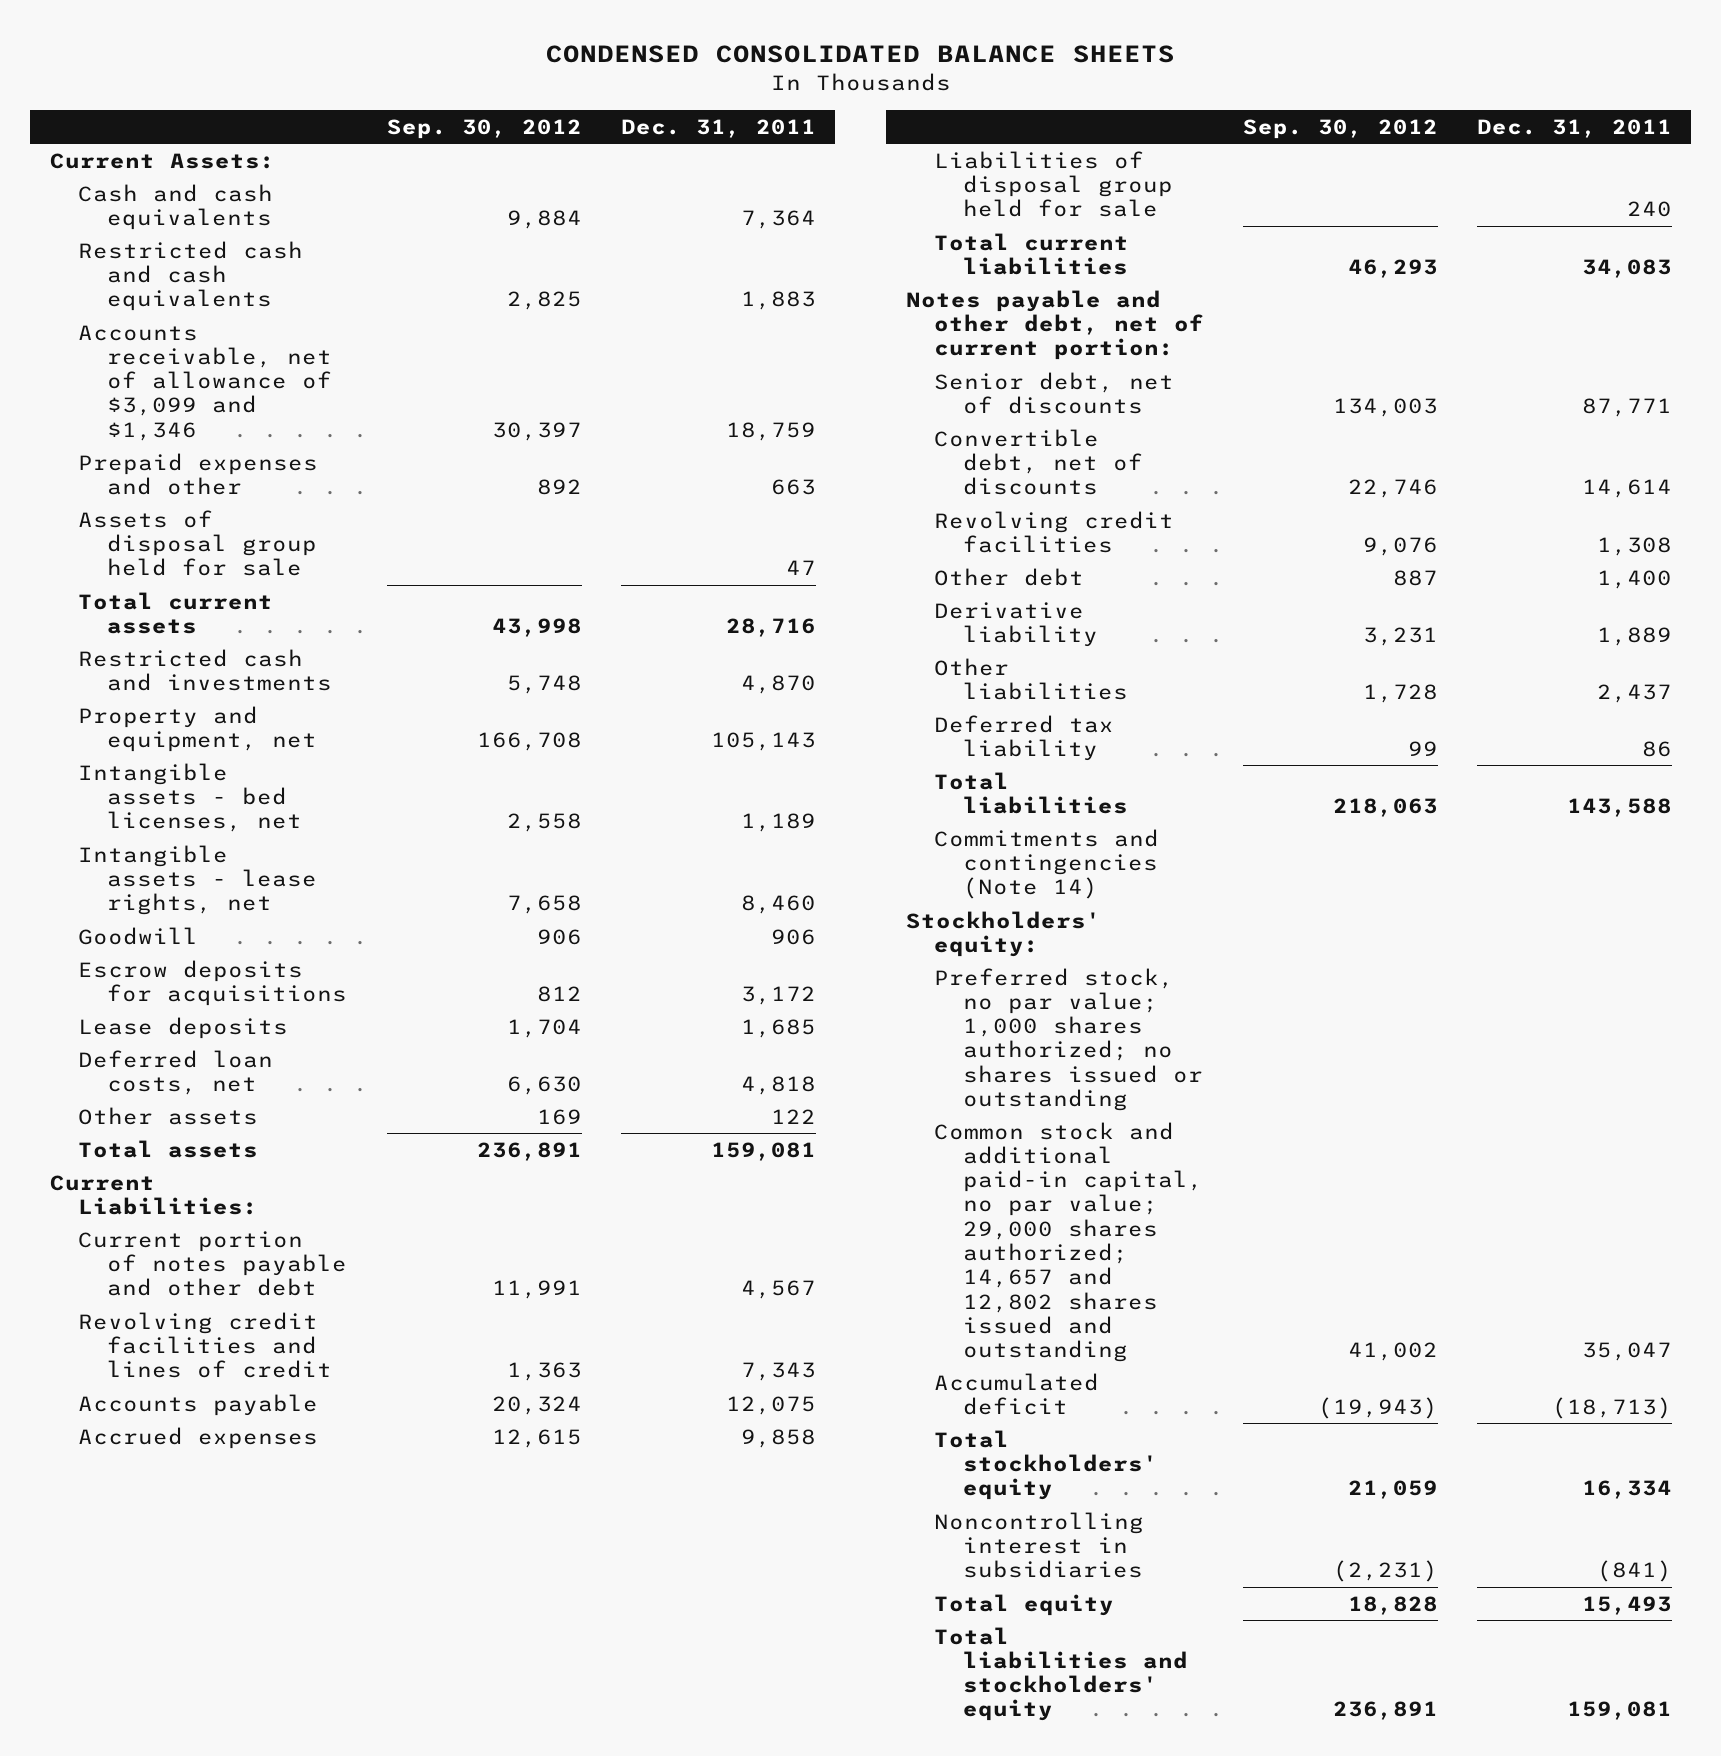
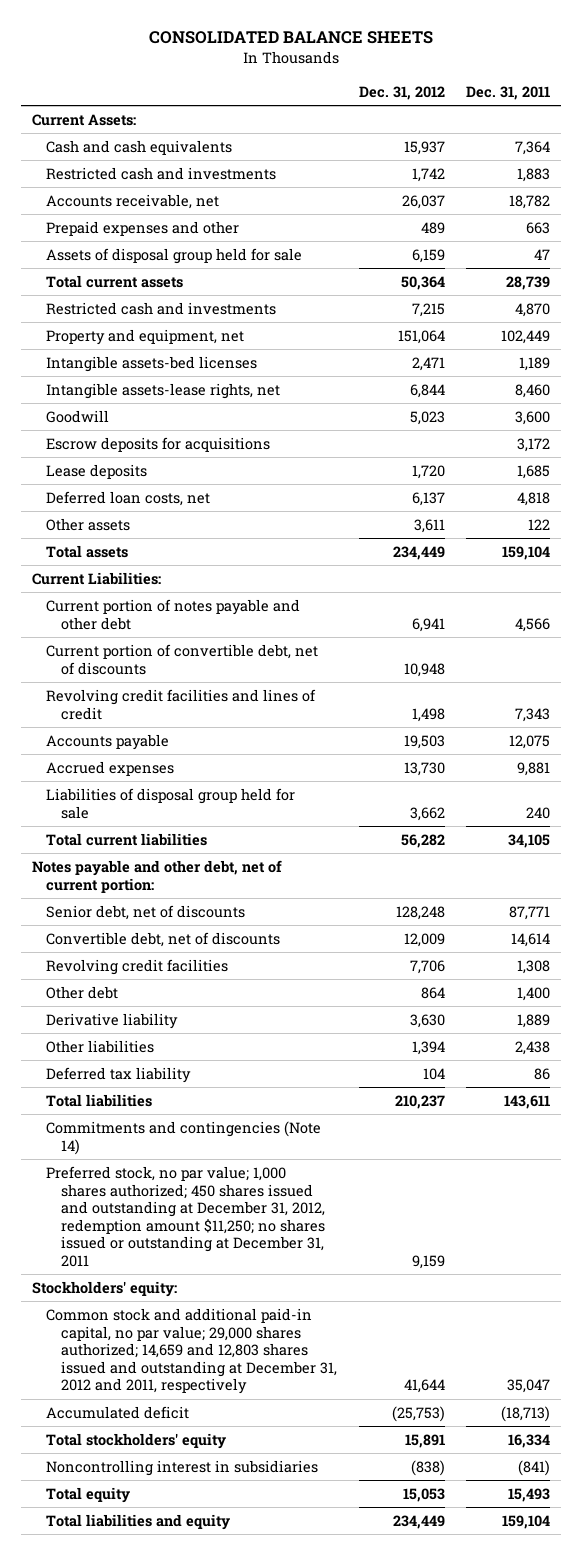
- CONDENSED CONSOLIDATED BALANCE SHEETS
+ CONSOLIDATED BALANCE SHEETS
- | Sep. 30, 2012 | Dec. 31, 2011
+ | Dec. 31, 2012 | Dec. 31, 2011
- Restricted cash and cash equivalents | 2,825 | 1,883
- Accounts receivable, net of allowance of $3,099 and $1,346 | 30,397 | 18,759
+ Restricted cash and investments | 1,742 | 1,883
+ Accounts receivable, net | 26,037 | 18,782
- Total current assets | 43,998 | 28,716
+ Total current assets | 50,364 | 28,739
- Property and equipment, net | 166,708 | 105,143
- Intangible assets - bed licenses, net | 2,558 | 1,189
- Intangible assets - lease rights, net | 7,658 | 8,460
- Goodwill | 906 | 906
+ Property and equipment, net | 151,064 | 102,449
+ Intangible assets-bed licenses | 2,471 | 1,189
+ Intangible assets-lease rights, net | 6,844 | 8,460
+ Goodwill | 5,023 | 3,600
- Total assets | 236,891 | 159,081
+ Total assets | 234,449 | 159,104
- Current portion of notes payable and other debt | 11,991 | 4,567
+ Current portion of notes payable and other debt | 6,941 | 4,566
+ Current portion of convertible debt, net of discounts | 10,948 |
- Accrued expenses | 12,615 | 9,858
+ Accrued expenses | 13,730 | 9,881
- Total current liabilities | 46,293 | 34,083
+ Total current liabilities | 56,282 | 34,105
- Other liabilities | 1,728 | 2,437
+ Other liabilities | 1,394 | 2,438
- Total liabilities | 218,063 | 143,588
+ Total liabilities | 210,237 | 143,611
+ Preferred stock, no par value; 1,000 shares authorized; 450 shares issued and outstanding at December 31, 2012, redemption amount $11,250; no shares issued or outstanding at December 31, 2011 | 9,159 |
- Preferred stock, no par value; 1,000 shares authorized; no shares issued or outstanding
- Common stock and additional paid-in capital, no par value; 29,000 shares authorized; 14,657 and 12,802 shares issued and outstanding | 41,002 | 35,047
+ Common stock and additional paid-in capital, no par value; 29,000 shares authorized; 14,659 and 12,803 shares issued and outstanding at December 31, 2012 and 2011, respectively | 41,644 | 35,047
- Total liabilities and stockholders' equity | 236,891 | 159,081
+ Total liabilities and equity | 234,449 | 159,104

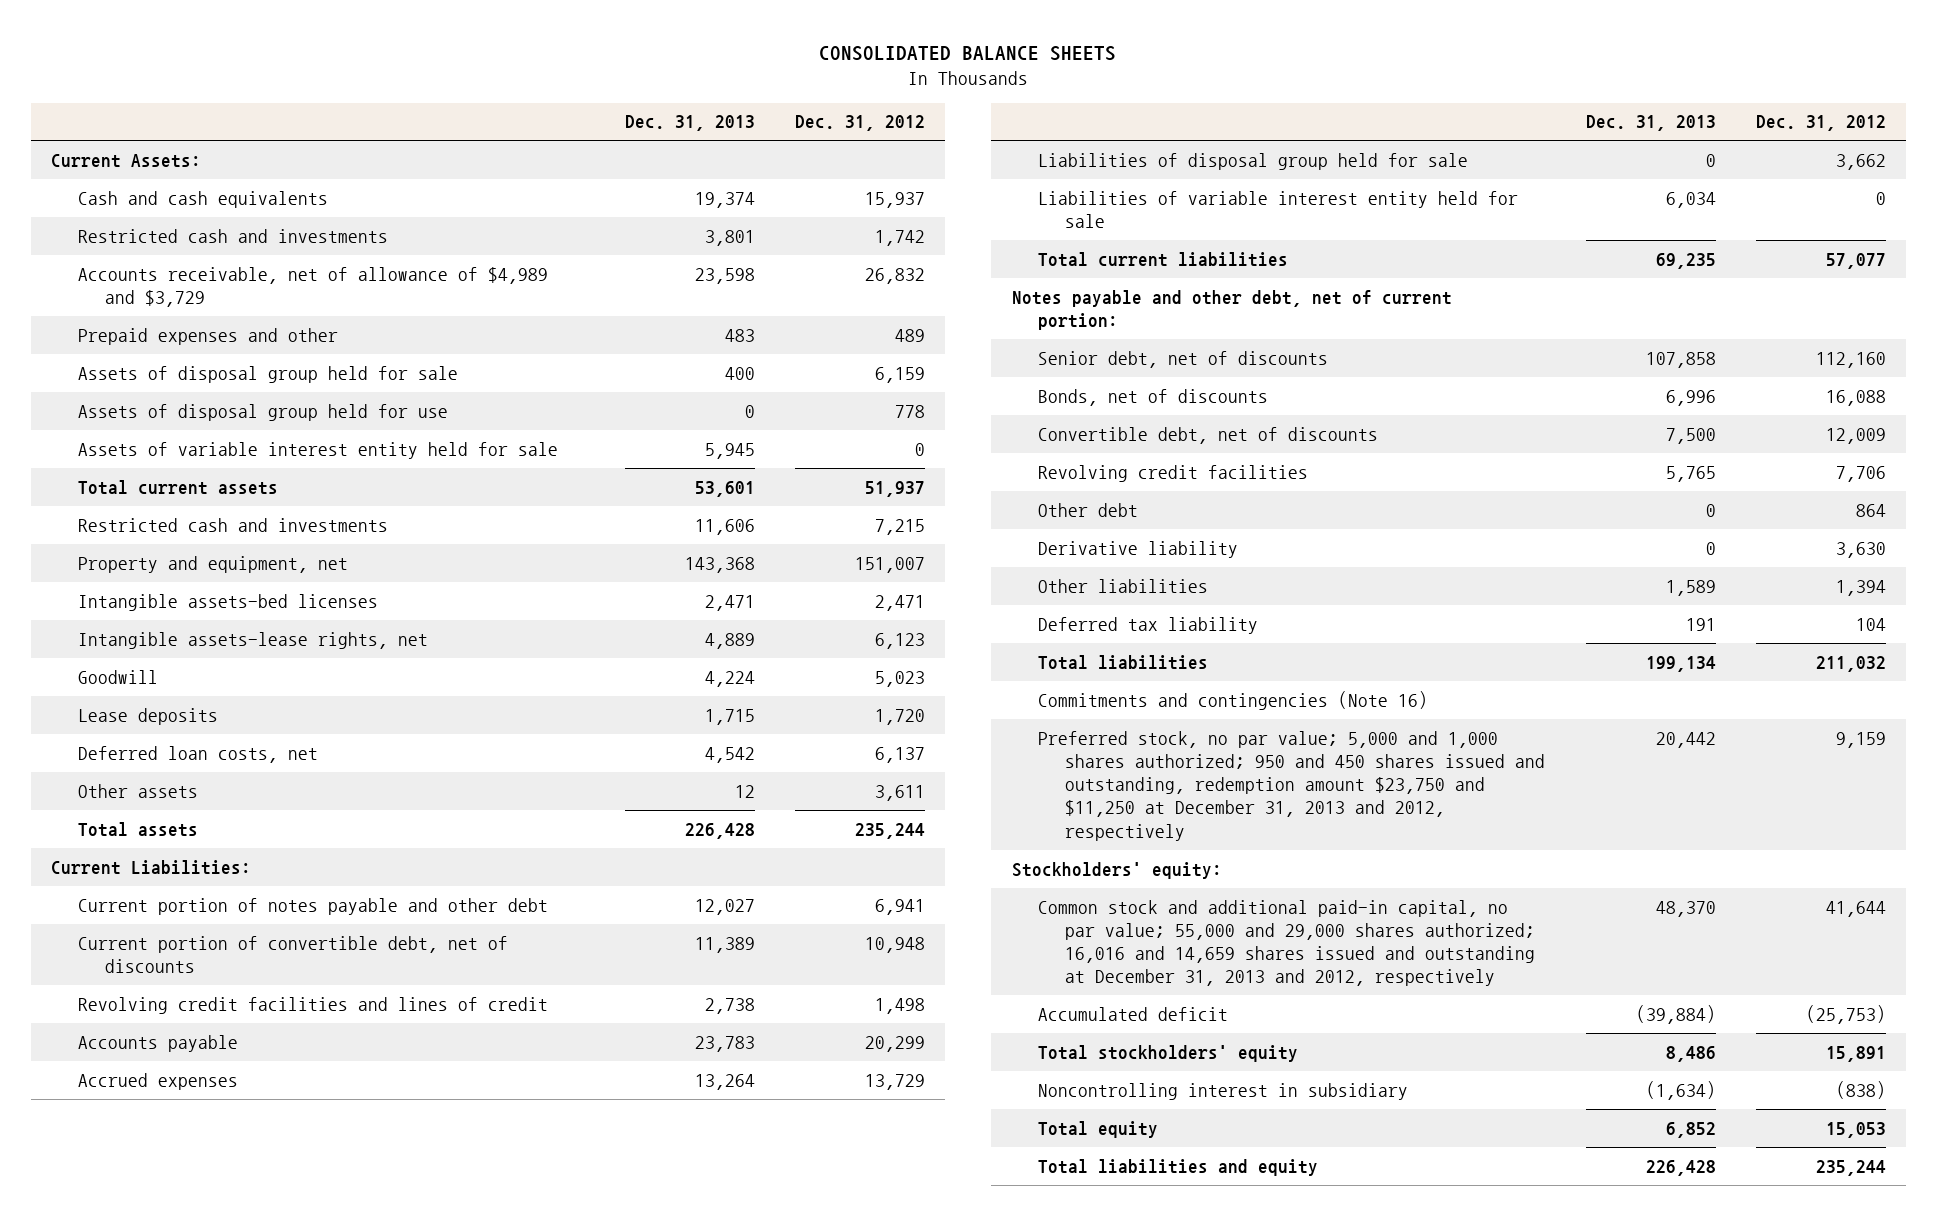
- | Dec. 31, 2012 | Dec. 31, 2011
+ | Dec. 31, 2013 | Dec. 31, 2012
- Accounts receivable, net | 26,037 | 18,782
+ Accounts receivable, net of allowance of $4,989 and $3,729 | 23,598 | 26,832
- Total current assets | 50,364 | 28,739
+ Assets of disposal group held for use | 0 | 778
+ Assets of variable interest entity held for sale | 5,945 | 0
+ Total current assets | 53,601 | 51,937
- Property and equipment, net | 151,064 | 102,449
+ Property and equipment, net | 143,368 | 151,007
- Intangible assets-lease rights, net | 6,844 | 8,460
+ Intangible assets-lease rights, net | 4,889 | 6,123
- Escrow deposits for acquisitions | | 3,172
- Total assets | 234,449 | 159,104
+ Total assets | 226,428 | 235,244
- Accounts payable | 19,503 | 12,075
- Accrued expenses | 13,730 | 9,881
+ Accounts payable | 23,783 | 20,299
+ Accrued expenses | 13,264 | 13,729
- Total current liabilities | 56,282 | 34,105
+ Liabilities of variable interest entity held for sale | 6,034 | 0
+ Total current liabilities | 69,235 | 57,077
- Senior debt, net of discounts | 128,248 | 87,771
+ Senior debt, net of discounts | 107,858 | 112,160
+ Bonds, net of discounts | 6,996 | 16,088
- Total liabilities | 210,237 | 143,611
- Commitments and contingencies (Note 14)
- Preferred stock, no par value; 1,000 shares authorized; 450 shares issued and outstanding at December 31, 2012, redemption amount $11,250; no shares issued or outstanding at December 31, 2011 | 9,159 |
+ Total liabilities | 199,134 | 211,032
+ Commitments and contingencies (Note 16)
+ Preferred stock, no par value; 5,000 and 1,000 shares authorized; 950 and 450 shares issued and outstanding, redemption amount $23,750 and $11,250 at December 31, 2013 and 2012, respectively | 20,442 | 9,159
- Common stock and additional paid-in capital, no par value; 29,000 shares authorized; 14,659 and 12,803 shares issued and outstanding at December 31, 2012 and 2011, respectively | 41,644 | 35,047
+ Common stock and additional paid-in capital, no par value; 55,000 and 29,000 shares authorized; 16,016 and 14,659 shares issued and outstanding at December 31, 2013 and 2012, respectively | 48,370 | 41,644
- Noncontrolling interest in subsidiaries | (838) | (841)
+ Noncontrolling interest in subsidiary | (1,634) | (838)
- Total liabilities and equity | 234,449 | 159,104
+ Total liabilities and equity | 226,428 | 235,244

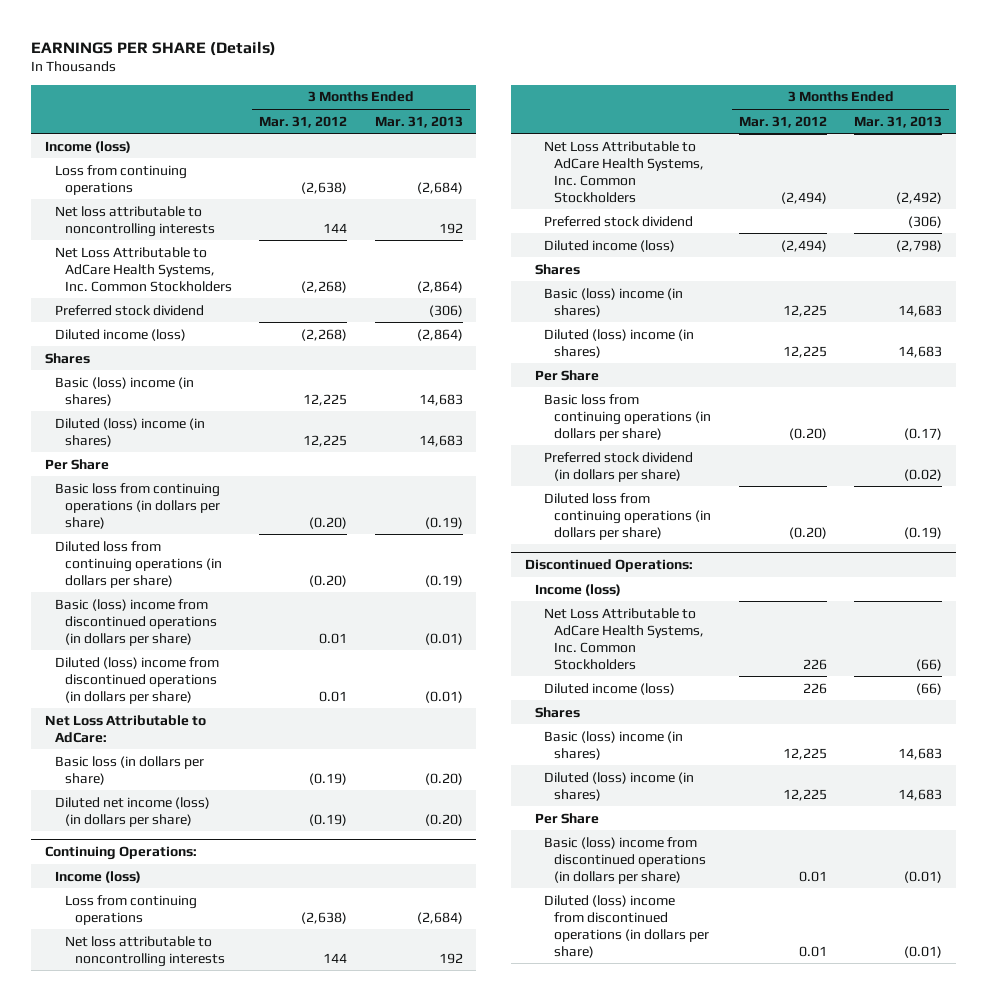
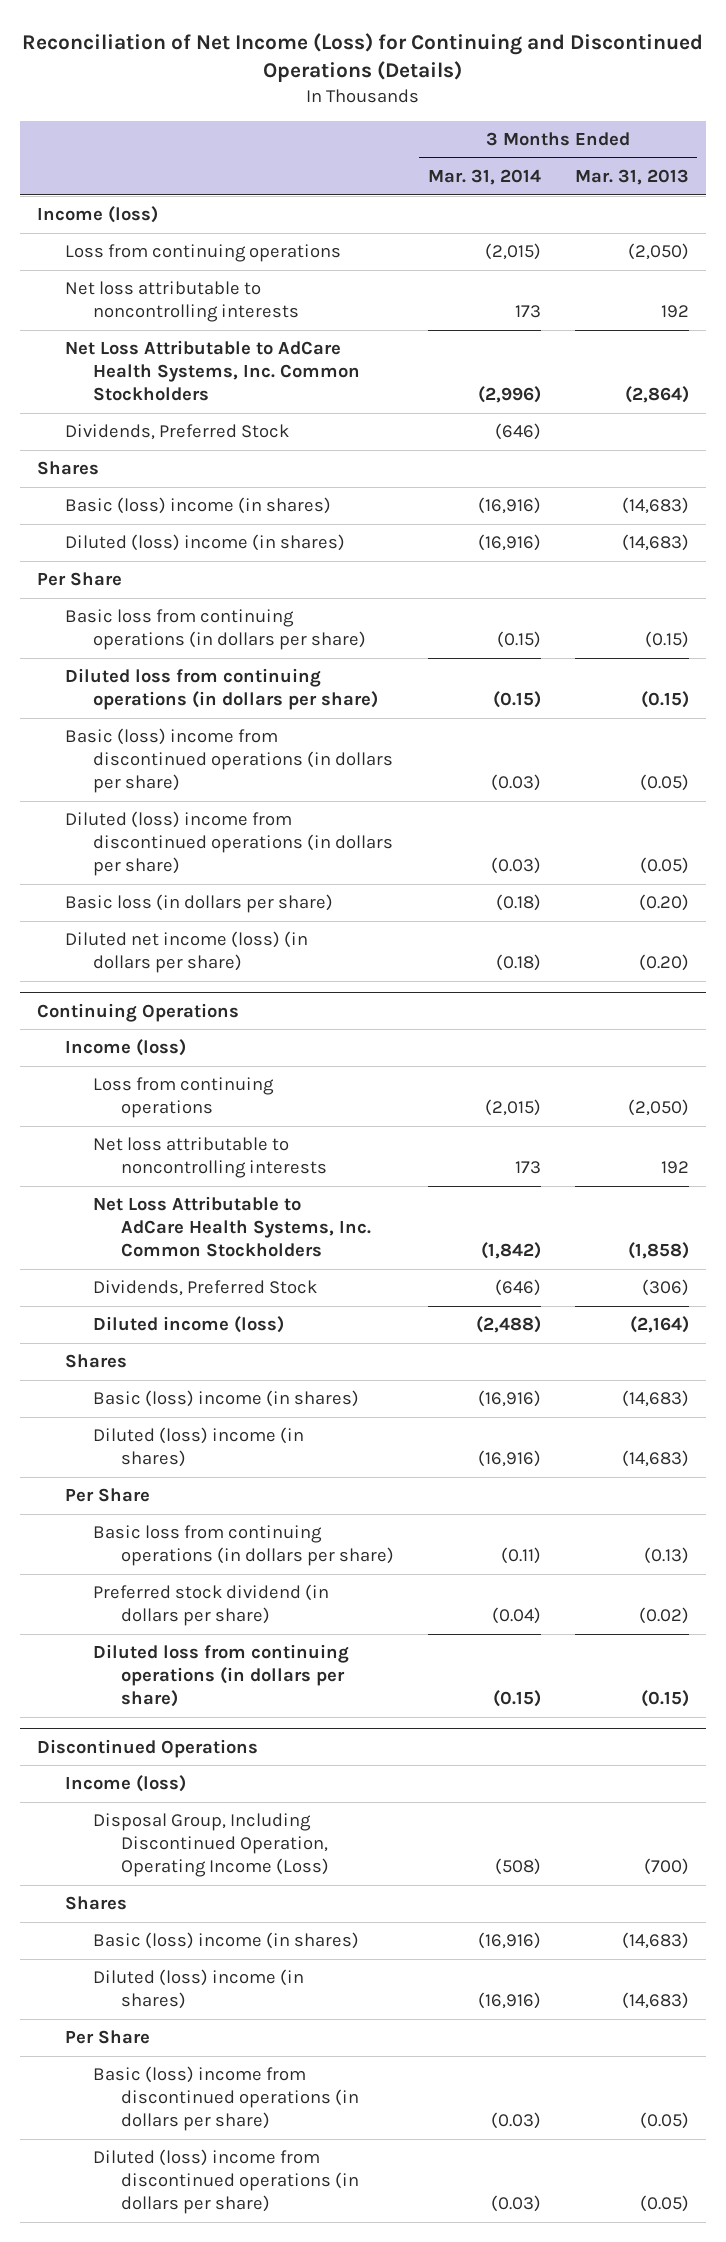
- EARNINGS PER SHARE (Details)
+ Reconciliation of Net Income (Loss) for Continuing and Discontinued Operations (Details)
- | 3 Months Ended Mar. 31, 2012 | 3 Months Ended Mar. 31, 2013
+ | 3 Months Ended Mar. 31, 2014 | 3 Months Ended Mar. 31, 2013
- Loss from continuing operations | (2,638) | (2,684)
+ Loss from continuing operations | (2,015) | (2,050)
- Preferred stock dividend | | (306)
- Diluted income (loss) | (2,268) | (2,864)
+ Dividends, Preferred Stock | (646) |
- Basic (loss) income (in shares) | 12,225 | 14,683
- Diluted (loss) income (in shares) | 12,225 | 14,683
+ Basic (loss) income (in shares) | (16,916) | (14,683)
+ Diluted (loss) income (in shares) | (16,916) | (14,683)
- Basic loss from continuing operations (in dollars per share) | (0.20) | (0.19)
- Diluted loss from continuing operations (in dollars per share) | (0.20) | (0.19)
- Basic (loss) income from discontinued operations (in dollars per share) | 0.01 | (0.01)
- Diluted (loss) income from discontinued operations (in dollars per share) | 0.01 | (0.01)
- Net Loss Attributable to AdCare:
+ Basic loss from continuing operations (in dollars per share) | (0.15) | (0.15)
+ Diluted loss from continuing operations (in dollars per share) | (0.15) | (0.15)
+ Basic (loss) income from discontinued operations (in dollars per share) | (0.03) | (0.05)
+ Diluted (loss) income from discontinued operations (in dollars per share) | (0.03) | (0.05)
- Continuing Operations:
+ Continuing Operations
- Loss from continuing operations | (2,638) | (2,684)
+ Loss from continuing operations | (2,015) | (2,050)
- Net Loss Attributable to AdCare Health Systems, Inc. Common Stockholders | (2,494) | (2,492)
- Preferred stock dividend | | (306)
- Diluted income (loss) | (2,494) | (2,798)
+ Net Loss Attributable to AdCare Health Systems, Inc. Common Stockholders | (1,842) | (1,858)
+ Dividends, Preferred Stock | (646) | (306)
+ Diluted income (loss) | (2,488) | (2,164)
- Basic (loss) income (in shares) | 12,225 | 14,683
- Diluted (loss) income (in shares) | 12,225 | 14,683
+ Basic (loss) income (in shares) | (16,916) | (14,683)
+ Diluted (loss) income (in shares) | (16,916) | (14,683)
- Basic loss from continuing operations (in dollars per share) | (0.20) | (0.17)
+ Basic loss from continuing operations (in dollars per share) | (0.11) | (0.13)
- Diluted loss from continuing operations (in dollars per share) | (0.20) | (0.19)
- Discontinued Operations:
+ Diluted loss from continuing operations (in dollars per share) | (0.15) | (0.15)
+ Discontinued Operations
- Net Loss Attributable to AdCare Health Systems, Inc. Common Stockholders | 226 | (66)
- Diluted income (loss) | 226 | (66)
+ Disposal Group, Including Discontinued Operation, Operating Income (Loss) | (508) | (700)
- Basic (loss) income (in shares) | 12,225 | 14,683
- Diluted (loss) income (in shares) | 12,225 | 14,683
+ Basic (loss) income (in shares) | (16,916) | (14,683)
+ Diluted (loss) income (in shares) | (16,916) | (14,683)
- Basic (loss) income from discontinued operations (in dollars per share) | 0.01 | (0.01)
- Diluted (loss) income from discontinued operations (in dollars per share) | 0.01 | (0.01)
+ Basic (loss) income from discontinued operations (in dollars per share) | (0.03) | (0.05)
+ Diluted (loss) income from discontinued operations (in dollars per share) | (0.03) | (0.05)

